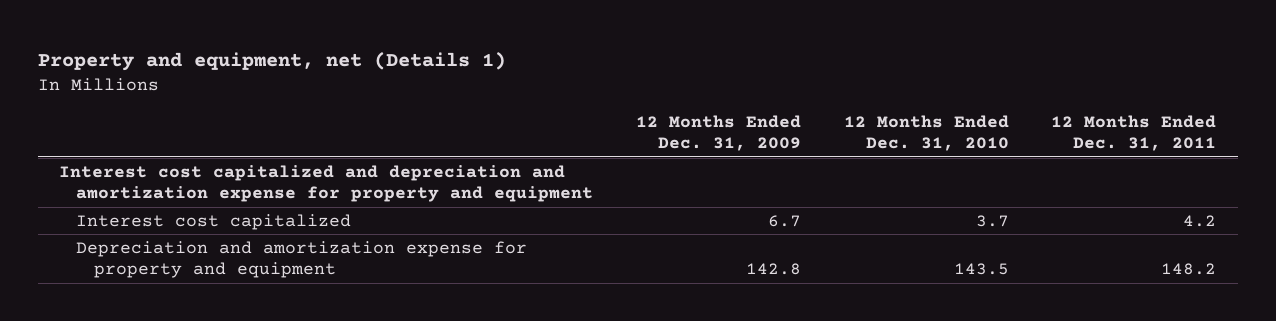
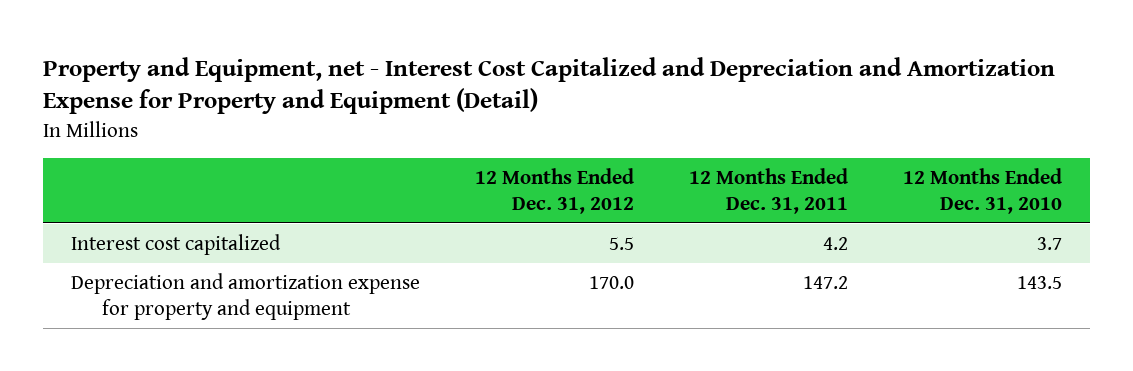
- Property and equipment, net (Details 1)
+ Property and Equipment, net - Interest Cost Capitalized and Depreciation and Amortization Expense for Property and Equipment (Detail)
- | 12 Months Ended Dec. 31, 2009 | 12 Months Ended Dec. 31, 2010 | 12 Months Ended Dec. 31, 2011
+ | 12 Months Ended Dec. 31, 2012 | 12 Months Ended Dec. 31, 2011 | 12 Months Ended Dec. 31, 2010
- Interest cost capitalized and depreciation and amortization expense for property and equipment
- Depreciation and amortization expense for property and equipment | 142.8 | 143.5 | 148.2
+ Depreciation and amortization expense for property and equipment | 170.0 | 147.2 | 143.5

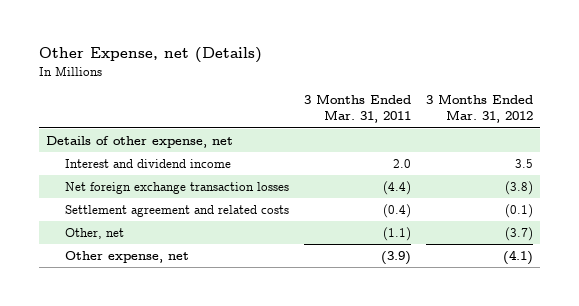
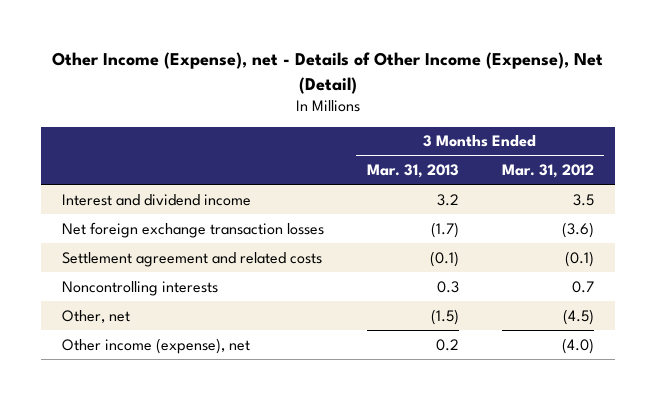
- Other Expense, net (Details)
+ Other Income (Expense), net - Details of Other Income (Expense), Net (Detail)
- | 3 Months Ended Mar. 31, 2011 | 3 Months Ended Mar. 31, 2012
+ | 3 Months Ended Mar. 31, 2013 | 3 Months Ended Mar. 31, 2012
- Details of other expense, net
- Net foreign exchange transaction losses | (4.4) | (3.8)
+ Net foreign exchange transaction losses | (1.7) | (3.6)
- Other, net | (1.1) | (3.7)
- Other expense, net | (3.9) | (4.1)
+ Noncontrolling interests | 0.3 | 0.7
+ Other, net | (1.5) | (4.5)
+ Other income (expense), net | 0.2 | (4.0)

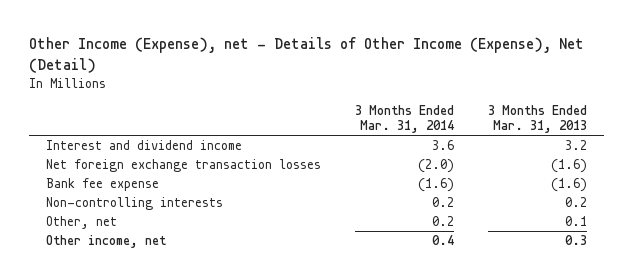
- | 3 Months Ended Mar. 31, 2013 | 3 Months Ended Mar. 31, 2012
+ | 3 Months Ended Mar. 31, 2014 | 3 Months Ended Mar. 31, 2013
- Net foreign exchange transaction losses | (1.7) | (3.6)
- Settlement agreement and related costs | (0.1) | (0.1)
- Noncontrolling interests | 0.3 | 0.7
- Other, net | (1.5) | (4.5)
- Other income (expense), net | 0.2 | (4.0)
+ Net foreign exchange transaction losses | (2.0) | (1.6)
+ Bank fee expense | (1.6) | (1.6)
+ Non-controlling interests | 0.2 | 0.2
+ Other, net | 0.2 | 0.1
+ Other income, net | 0.4 | 0.3

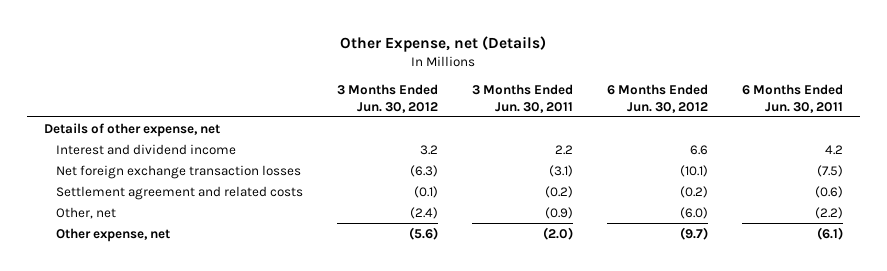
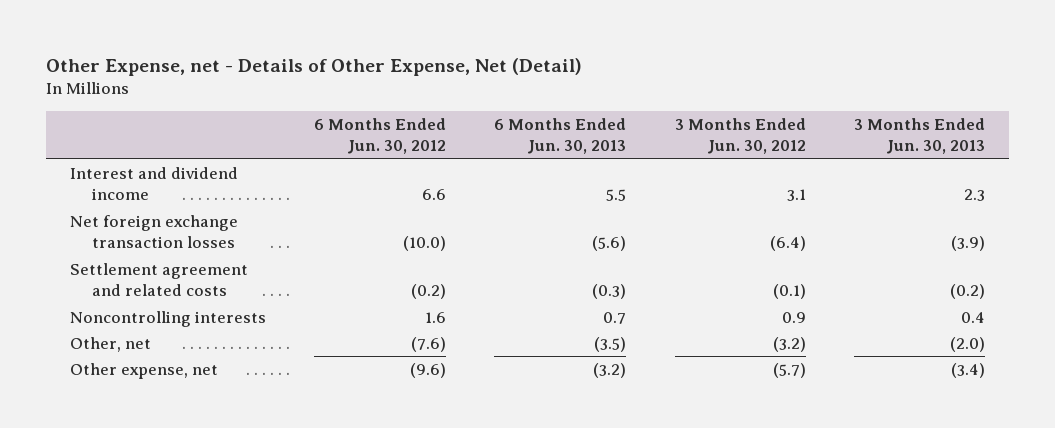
- Other Expense, net (Details)
+ Other Expense, net - Details of Other Expense, Net (Detail)
- | 3 Months Ended Jun. 30, 2012 | 3 Months Ended Jun. 30, 2011 | 6 Months Ended Jun. 30, 2012 | 6 Months Ended Jun. 30, 2011
+ | 6 Months Ended Jun. 30, 2012 | 6 Months Ended Jun. 30, 2013 | 3 Months Ended Jun. 30, 2012 | 3 Months Ended Jun. 30, 2013
- Details of other expense, net
- Interest and dividend income | 3.2 | 2.2 | 6.6 | 4.2
- Net foreign exchange transaction losses | (6.3) | (3.1) | (10.1) | (7.5)
+ Interest and dividend income | 6.6 | 5.5 | 3.1 | 2.3
+ Net foreign exchange transaction losses | (10.0) | (5.6) | (6.4) | (3.9)
- Other, net | (2.4) | (0.9) | (6.0) | (2.2)
- Other expense, net | (5.6) | (2.0) | (9.7) | (6.1)
+ Noncontrolling interests | 1.6 | 0.7 | 0.9 | 0.4
+ Other, net | (7.6) | (3.5) | (3.2) | (2.0)
+ Other expense, net | (9.6) | (3.2) | (5.7) | (3.4)

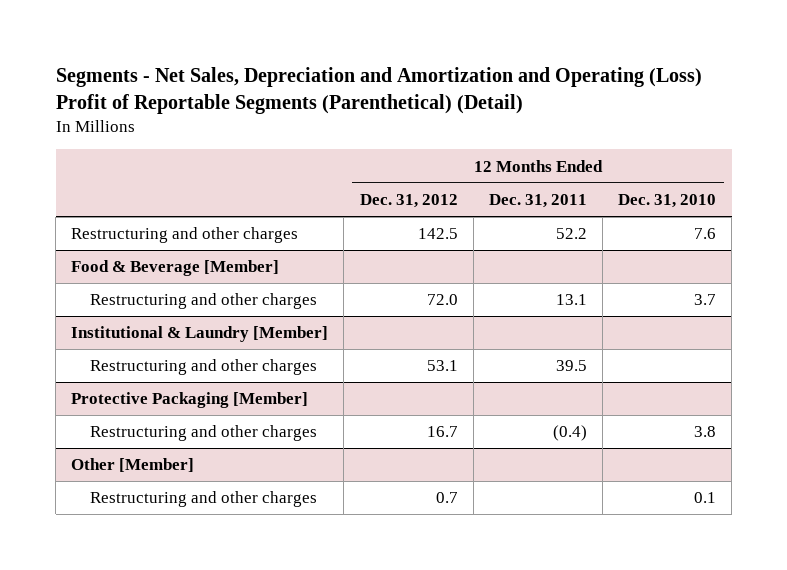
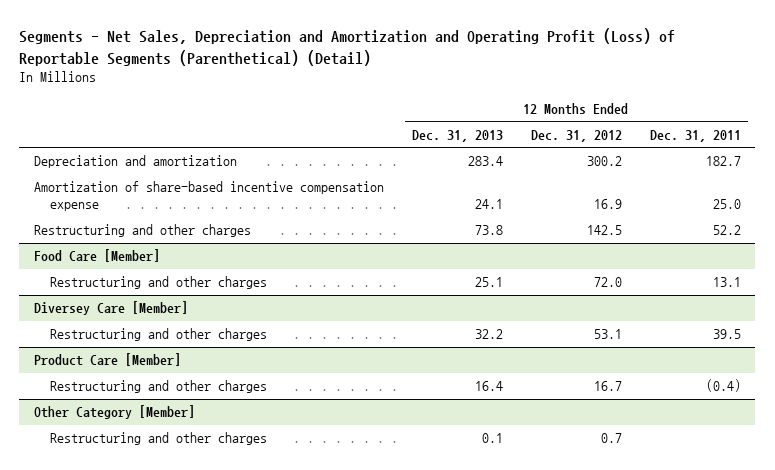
- Segments - Net Sales, Depreciation and Amortization and Operating (Loss) Profit of Reportable Segments (Parenthetical) (Detail)
+ Segments - Net Sales, Depreciation and Amortization and Operating Profit (Loss) of Reportable Segments (Parenthetical) (Detail)
- | 12 Months Ended Dec. 31, 2012 | 12 Months Ended Dec. 31, 2011 | 12 Months Ended Dec. 31, 2010
+ | 12 Months Ended Dec. 31, 2013 | 12 Months Ended Dec. 31, 2012 | 12 Months Ended Dec. 31, 2011
+ Depreciation and amortization | 283.4 | 300.2 | 182.7
+ Amortization of share-based incentive compensation expense | 24.1 | 16.9 | 25.0
- Food & Beverage [Member]
+ Food Care [Member]
- Institutional & Laundry [Member]
+ Diversey Care [Member]
- Protective Packaging [Member]
+ Product Care [Member]
- Other [Member]
+ Other Category [Member]

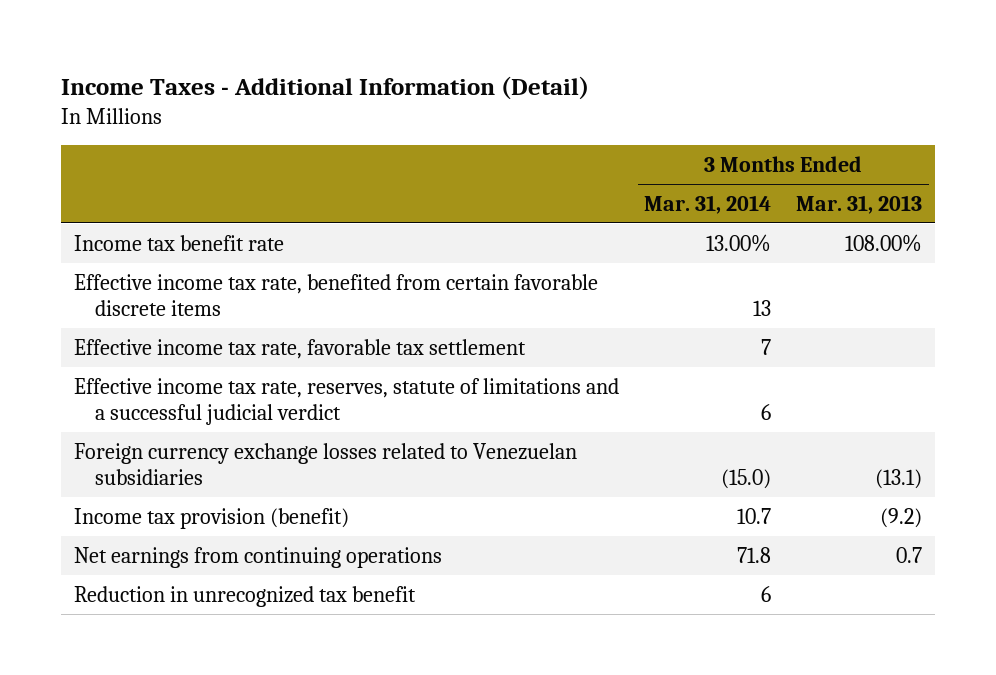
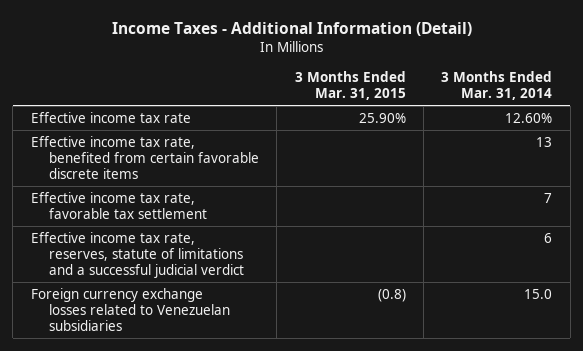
- | 3 Months Ended Mar. 31, 2014 | 3 Months Ended Mar. 31, 2013
+ | 3 Months Ended Mar. 31, 2015 | 3 Months Ended Mar. 31, 2014
- Income tax benefit rate | 13.00% | 108.00%
+ Effective income tax rate | 25.90% | 12.60%
- Foreign currency exchange losses related to Venezuelan subsidiaries | (15.0) | (13.1)
- Income tax provision (benefit) | 10.7 | (9.2)
- Net earnings from continuing operations | 71.8 | 0.7
- Reduction in unrecognized tax benefit | 6 |
+ Foreign currency exchange losses related to Venezuelan subsidiaries | (0.8) | 15.0

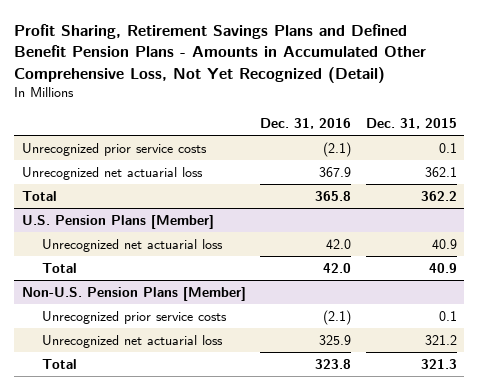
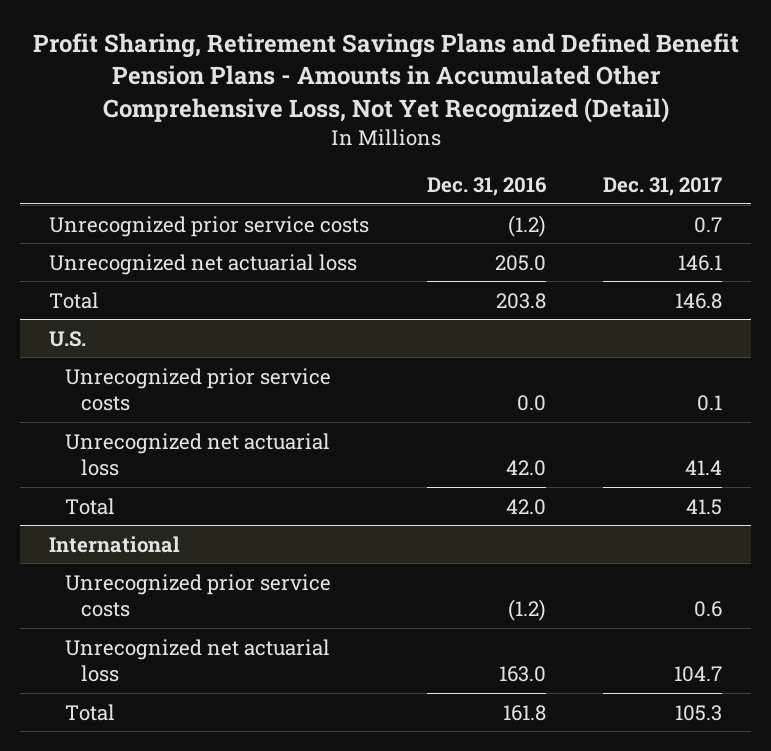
- | Dec. 31, 2016 | Dec. 31, 2015
+ | Dec. 31, 2016 | Dec. 31, 2017
- Unrecognized prior service costs | (2.1) | 0.1
- Unrecognized net actuarial loss | 367.9 | 362.1
- Total | 365.8 | 362.2
- U.S. Pension Plans [Member]
+ Unrecognized prior service costs | (1.2) | 0.7
+ Unrecognized net actuarial loss | 205.0 | 146.1
+ Total | 203.8 | 146.8
+ U.S.
+ Unrecognized prior service costs | 0.0 | 0.1
- Non-U.S. Pension Plans [Member]
- Unrecognized prior service costs | (2.1) | 0.1
- Unrecognized net actuarial loss | 325.9 | 321.2
- Total | 323.8 | 321.3
+ International
+ Unrecognized prior service costs | (1.2) | 0.6
+ Unrecognized net actuarial loss | 163.0 | 104.7
+ Total | 161.8 | 105.3

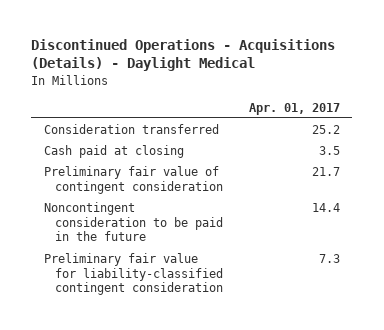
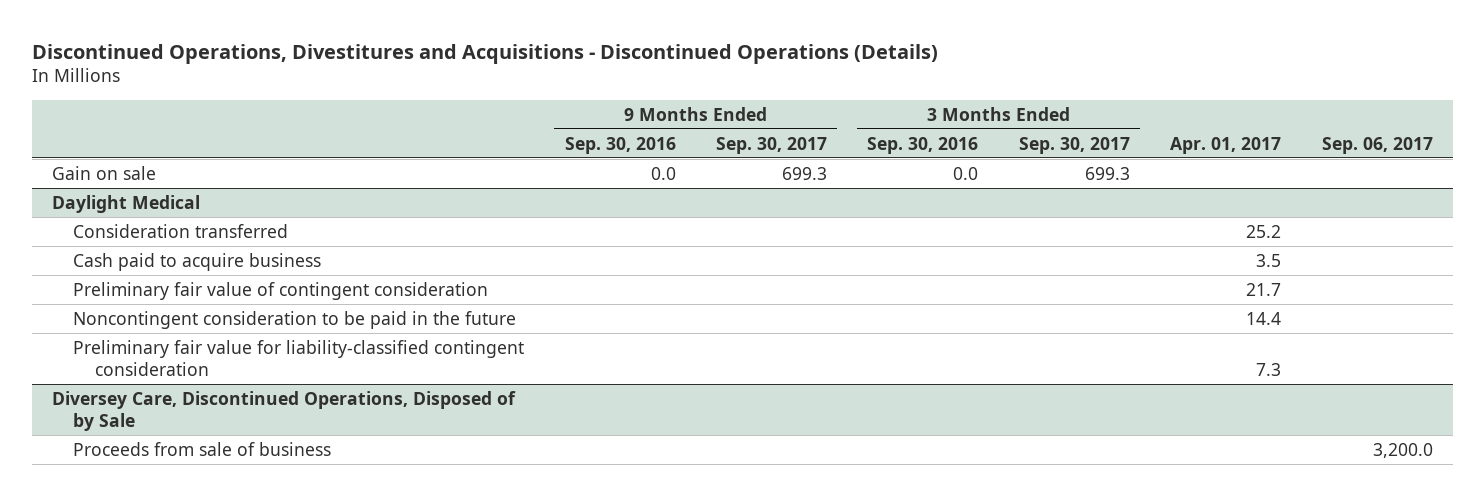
- Discontinued Operations - Acquisitions (Details) - Daylight Medical
+ Discontinued Operations, Divestitures and Acquisitions - Discontinued Operations (Details)
- | Apr. 01, 2017
+ | 9 Months Ended Sep. 30, 2016 | 9 Months Ended Sep. 30, 2017 | 3 Months Ended Sep. 30, 2016 | 3 Months Ended Sep. 30, 2017 | Apr. 01, 2017 | Sep. 06, 2017
+ Gain on sale | 0.0 | 699.3 | 0.0 | 699.3 | |
+ Daylight Medical
- Cash paid at closing | 3.5
+ Cash paid to acquire business | | | | | 3.5 |
+ Diversey Care, Discontinued Operations, Disposed of by Sale
+ Proceeds from sale of business | | | | | | 3,200.0

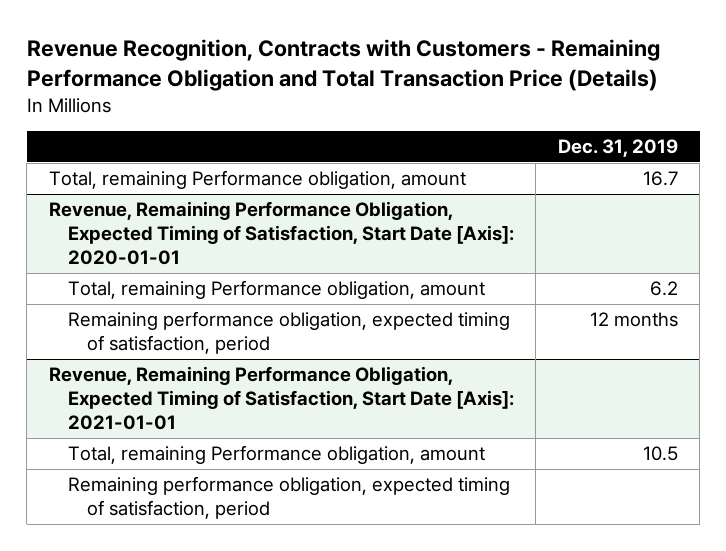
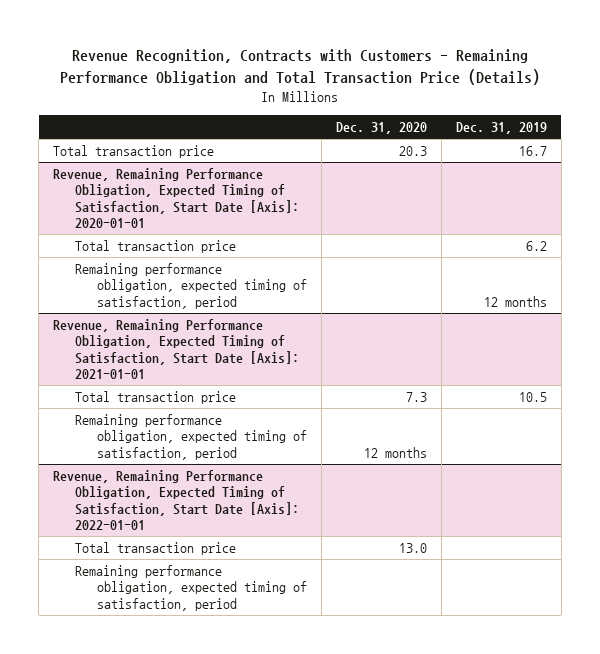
- | Dec. 31, 2019
+ | Dec. 31, 2020 | Dec. 31, 2019
- Total, remaining Performance obligation, amount | 16.7
+ Total transaction price | 20.3 | 16.7
@ Revenue, Remaining Performance Obligation, Expected Timing of Satisfaction, Start Date [Axis]: 2020-01-01
- Total, remaining Performance obligation, amount | 6.2
+ Total transaction price | | 6.2
@ Revenue, Remaining Performance Obligation, Expected Timing of Satisfaction, Start Date [Axis]: 2021-01-01
- Total, remaining Performance obligation, amount | 10.5
+ Total transaction price | 7.3 | 10.5
+ Revenue, Remaining Performance Obligation, Expected Timing of Satisfaction, Start Date [Axis]: 2022-01-01
+ Total transaction price | 13.0 |
+ Remaining performance obligation, expected timing of satisfaction, period

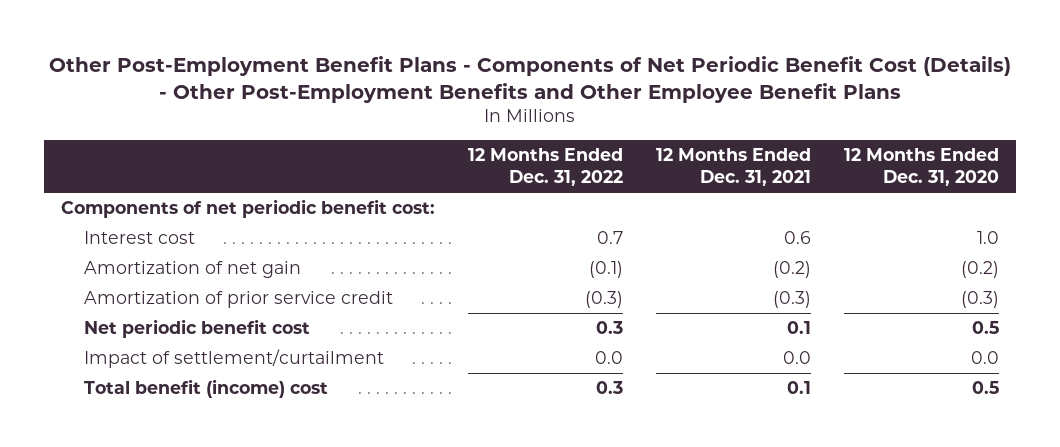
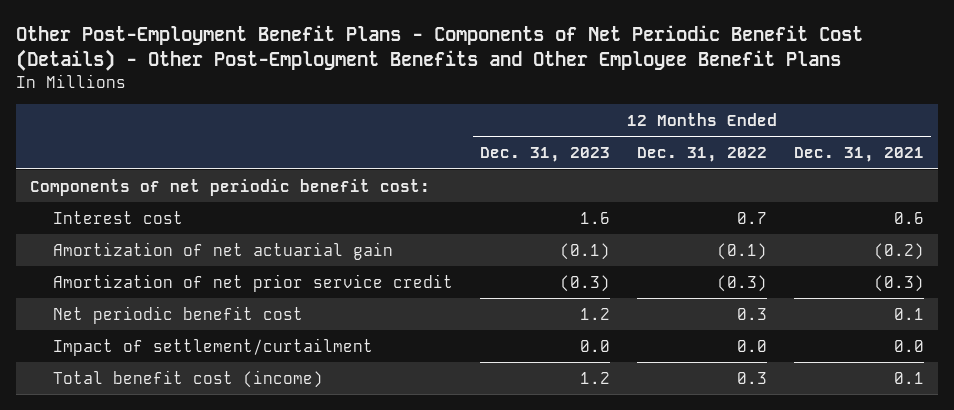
- | 12 Months Ended Dec. 31, 2022 | 12 Months Ended Dec. 31, 2021 | 12 Months Ended Dec. 31, 2020
+ | 12 Months Ended Dec. 31, 2023 | 12 Months Ended Dec. 31, 2022 | 12 Months Ended Dec. 31, 2021
- Amortization of net gain | (0.1) | (0.2) | (0.2)
- Amortization of prior service credit | (0.3) | (0.3) | (0.3)
+ Amortization of net actuarial gain | (0.1) | (0.1) | (0.2)
+ Amortization of net prior service credit | (0.3) | (0.3) | (0.3)
- Total benefit (income) cost | 0.3 | 0.1 | 0.5
+ Total benefit cost (income) | 1.2 | 0.3 | 0.1

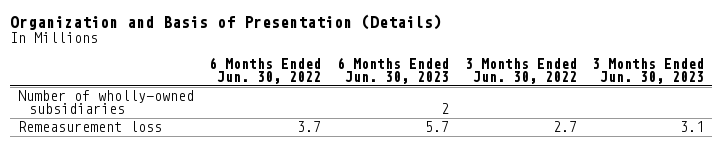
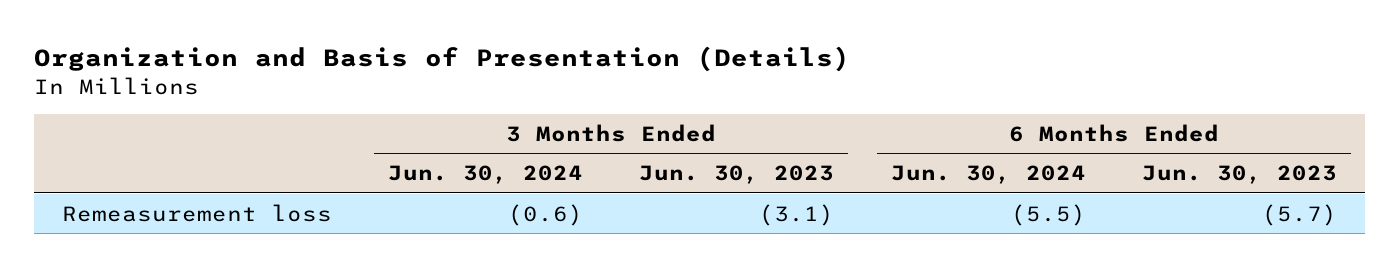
- | 6 Months Ended Jun. 30, 2022 | 6 Months Ended Jun. 30, 2023 | 3 Months Ended Jun. 30, 2022 | 3 Months Ended Jun. 30, 2023
+ | 3 Months Ended Jun. 30, 2024 | 3 Months Ended Jun. 30, 2023 | 6 Months Ended Jun. 30, 2024 | 6 Months Ended Jun. 30, 2023
- Number of wholly-owned subsidiaries | | 2 | |
- Remeasurement loss | 3.7 | 5.7 | 2.7 | 3.1
+ Remeasurement loss | (0.6) | (3.1) | (5.5) | (5.7)

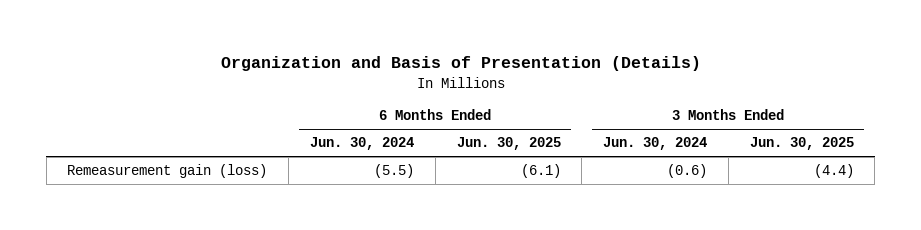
- | 3 Months Ended Jun. 30, 2024 | 3 Months Ended Jun. 30, 2023 | 6 Months Ended Jun. 30, 2024 | 6 Months Ended Jun. 30, 2023
+ | 6 Months Ended Jun. 30, 2024 | 6 Months Ended Jun. 30, 2025 | 3 Months Ended Jun. 30, 2024 | 3 Months Ended Jun. 30, 2025
- Remeasurement loss | (0.6) | (3.1) | (5.5) | (5.7)
+ Remeasurement gain (loss) | (5.5) | (6.1) | (0.6) | (4.4)

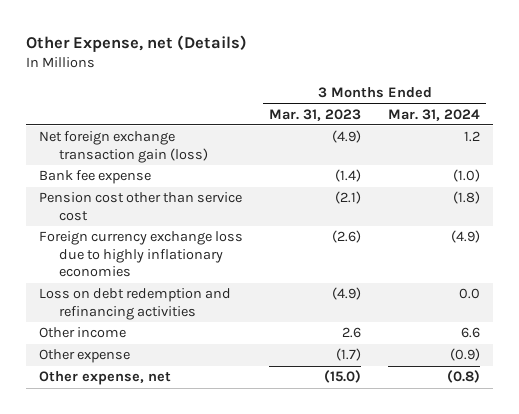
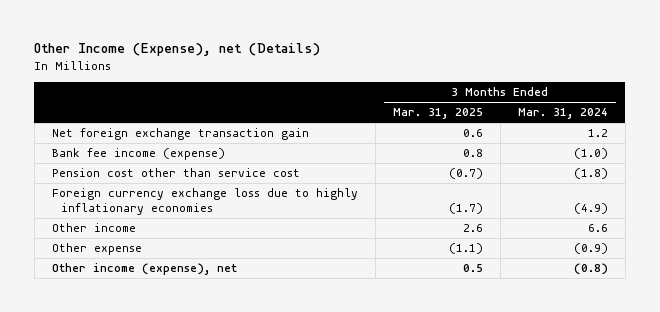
- Other Expense, net (Details)
+ Other Income (Expense), net (Details)
- | 3 Months Ended Mar. 31, 2023 | 3 Months Ended Mar. 31, 2024
+ | 3 Months Ended Mar. 31, 2025 | 3 Months Ended Mar. 31, 2024
- Net foreign exchange transaction gain (loss) | (4.9) | 1.2
- Bank fee expense | (1.4) | (1.0)
+ Net foreign exchange transaction gain | 0.6 | 1.2
+ Bank fee income (expense) | 0.8 | (1.0)
- Loss on debt redemption and refinancing activities | (4.9) | 0.0
- Other expense, net | (15.0) | (0.8)
+ Other income (expense), net | 0.5 | (0.8)

